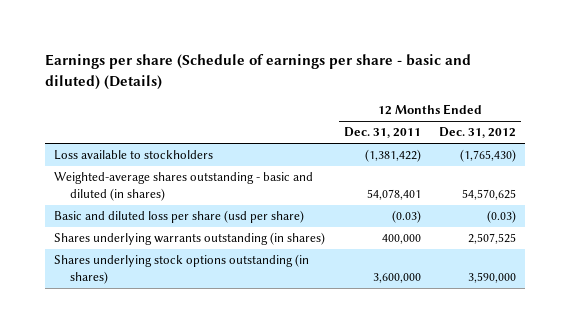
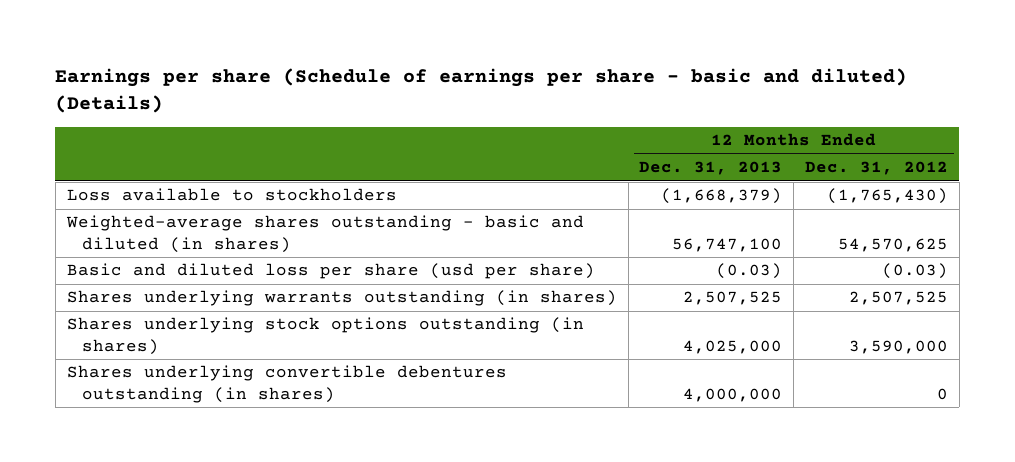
- | 12 Months Ended Dec. 31, 2011 | 12 Months Ended Dec. 31, 2012
+ | 12 Months Ended Dec. 31, 2013 | 12 Months Ended Dec. 31, 2012
+ Shares underlying convertible debentures outstanding (in shares) | 4,000,000 | 0

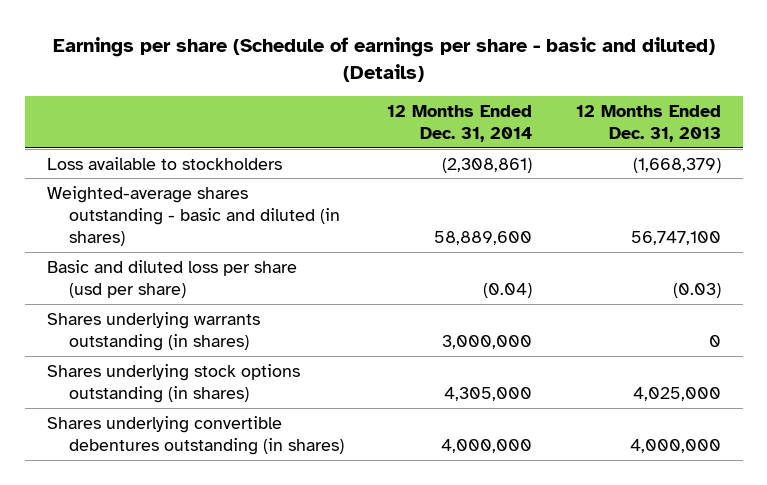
- | 12 Months Ended Dec. 31, 2013 | 12 Months Ended Dec. 31, 2012
+ | 12 Months Ended Dec. 31, 2014 | 12 Months Ended Dec. 31, 2013
- Shares underlying warrants outstanding (in shares) | 2,507,525 | 2,507,525
+ Shares underlying warrants outstanding (in shares) | 3,000,000 | 0

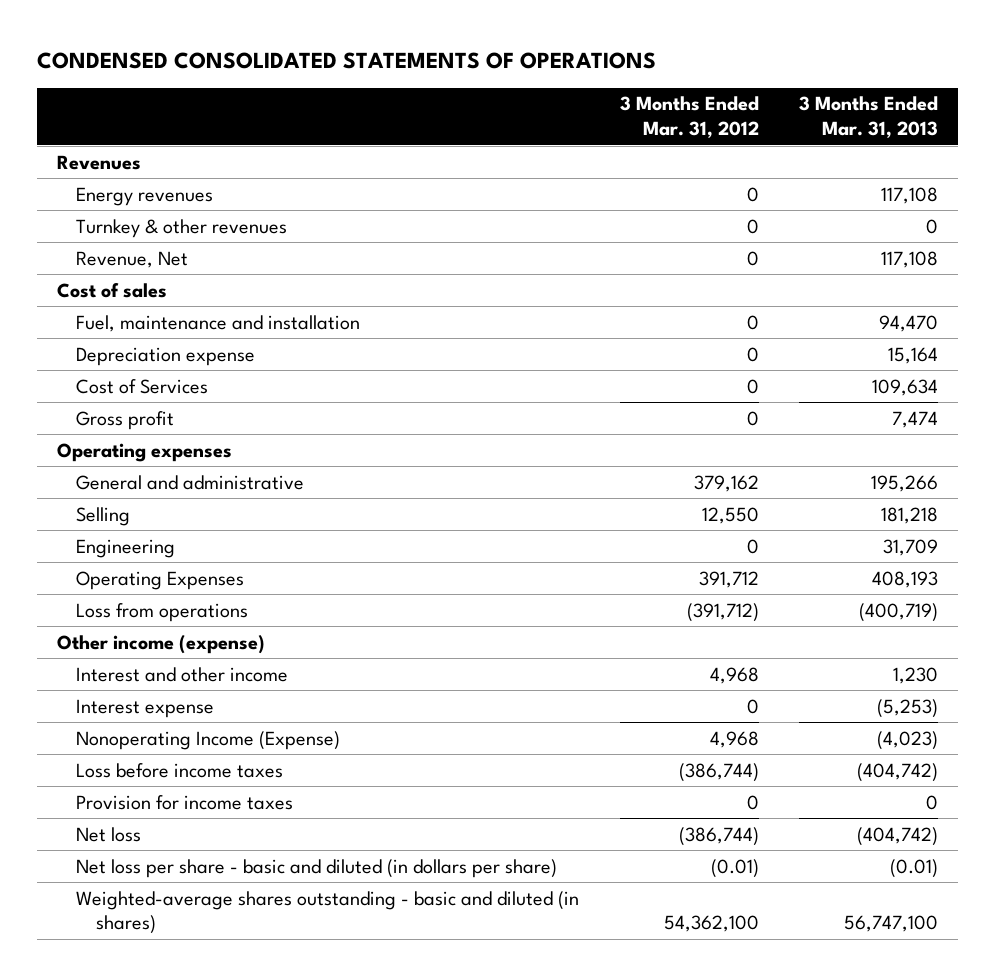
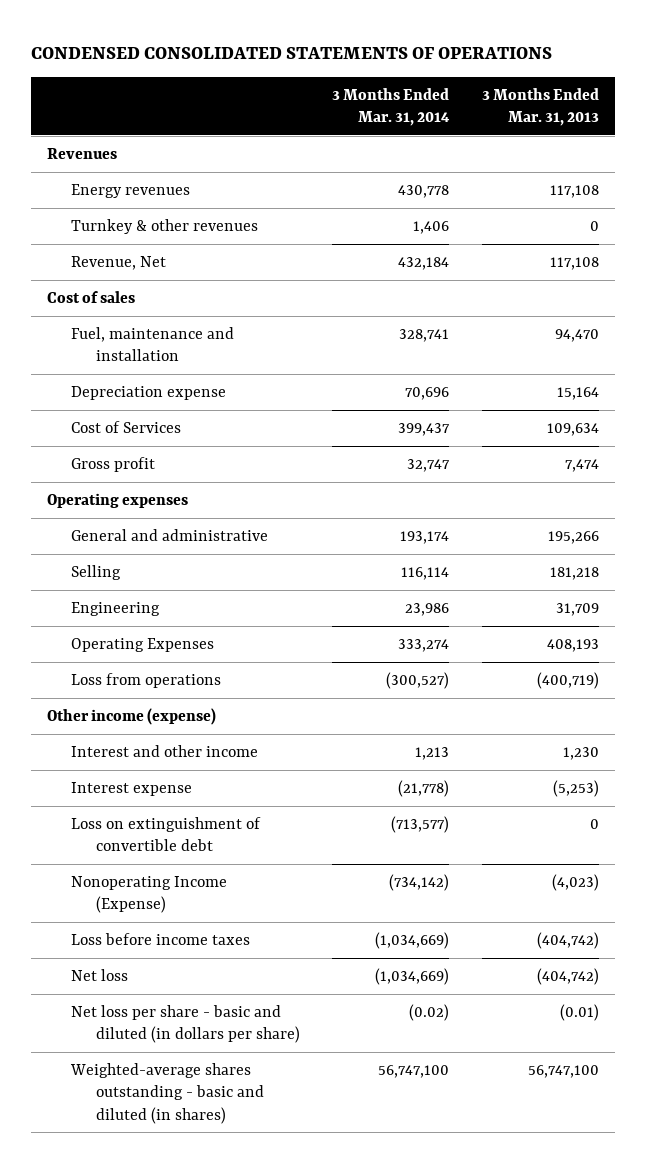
- | 3 Months Ended Mar. 31, 2012 | 3 Months Ended Mar. 31, 2013
+ | 3 Months Ended Mar. 31, 2014 | 3 Months Ended Mar. 31, 2013
+ Loss on extinguishment of convertible debt | (713,577) | 0
- Provision for income taxes | 0 | 0

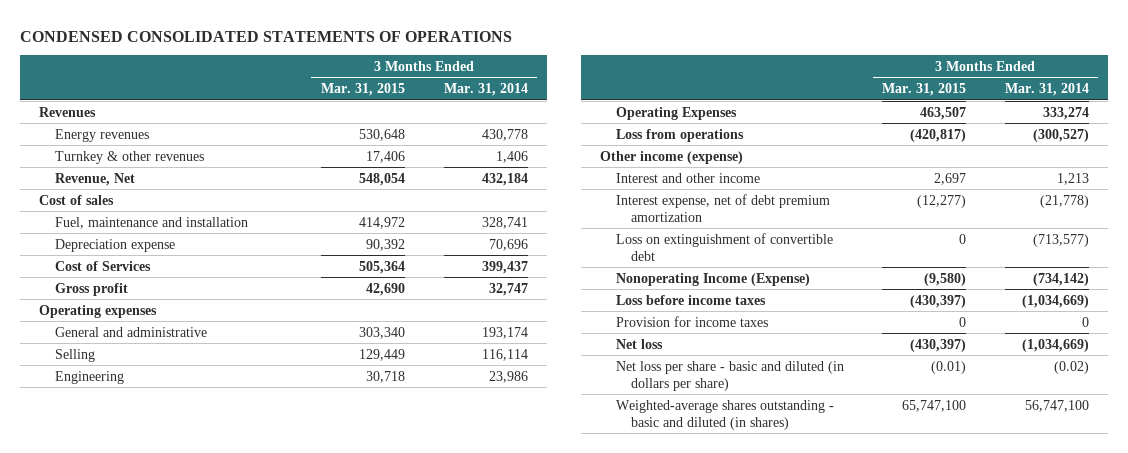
- | 3 Months Ended Mar. 31, 2014 | 3 Months Ended Mar. 31, 2013
+ | 3 Months Ended Mar. 31, 2015 | 3 Months Ended Mar. 31, 2014
- Interest expense | (21,778) | (5,253)
+ Interest expense, net of debt premium amortization | (12,277) | (21,778)
+ Provision for income taxes | 0 | 0

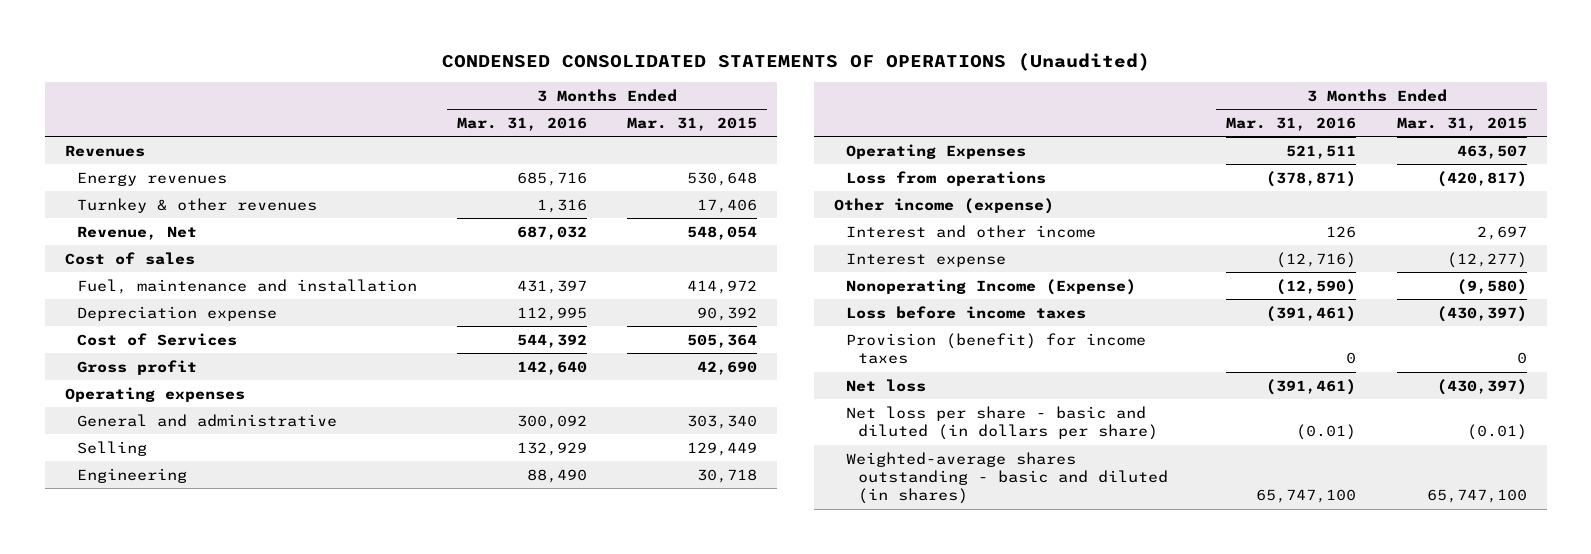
- CONDENSED CONSOLIDATED STATEMENTS OF OPERATIONS
+ CONDENSED CONSOLIDATED STATEMENTS OF OPERATIONS (Unaudited)
- | 3 Months Ended Mar. 31, 2015 | 3 Months Ended Mar. 31, 2014
+ | 3 Months Ended Mar. 31, 2016 | 3 Months Ended Mar. 31, 2015
- Interest expense, net of debt premium amortization | (12,277) | (21,778)
- Loss on extinguishment of convertible debt | 0 | (713,577)
+ Interest expense | (12,716) | (12,277)
- Provision for income taxes | 0 | 0
+ Provision (benefit) for income taxes | 0 | 0

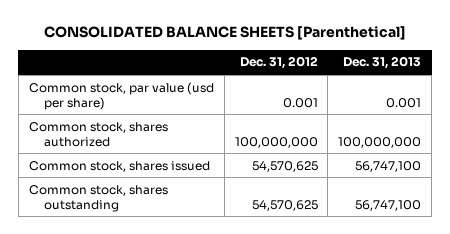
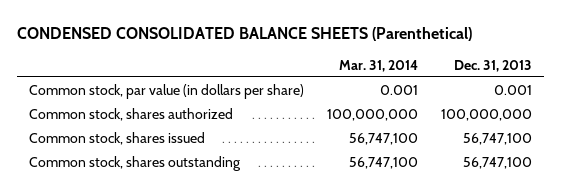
- CONSOLIDATED BALANCE SHEETS [Parenthetical]
+ CONDENSED CONSOLIDATED BALANCE SHEETS (Parenthetical)
- | Dec. 31, 2012 | Dec. 31, 2013
+ | Mar. 31, 2014 | Dec. 31, 2013
- Common stock, par value (usd per share) | 0.001 | 0.001
+ Common stock, par value (in dollars per share) | 0.001 | 0.001

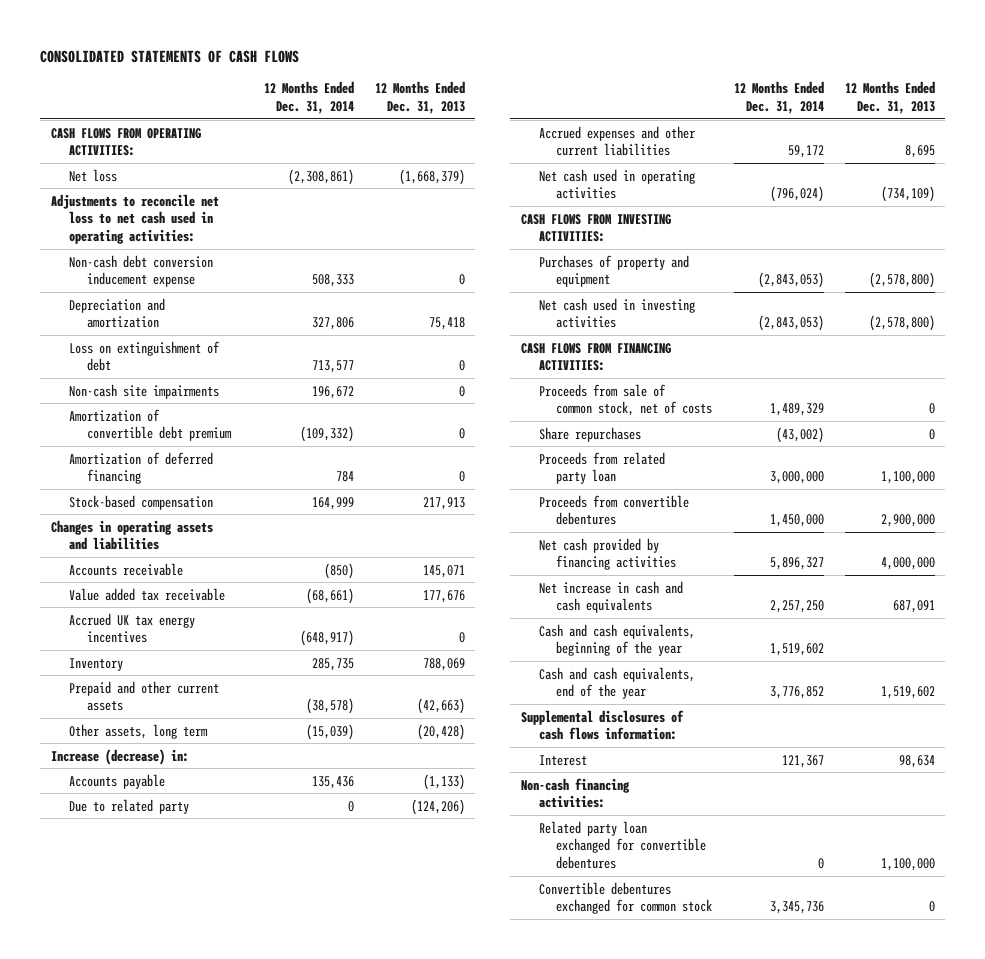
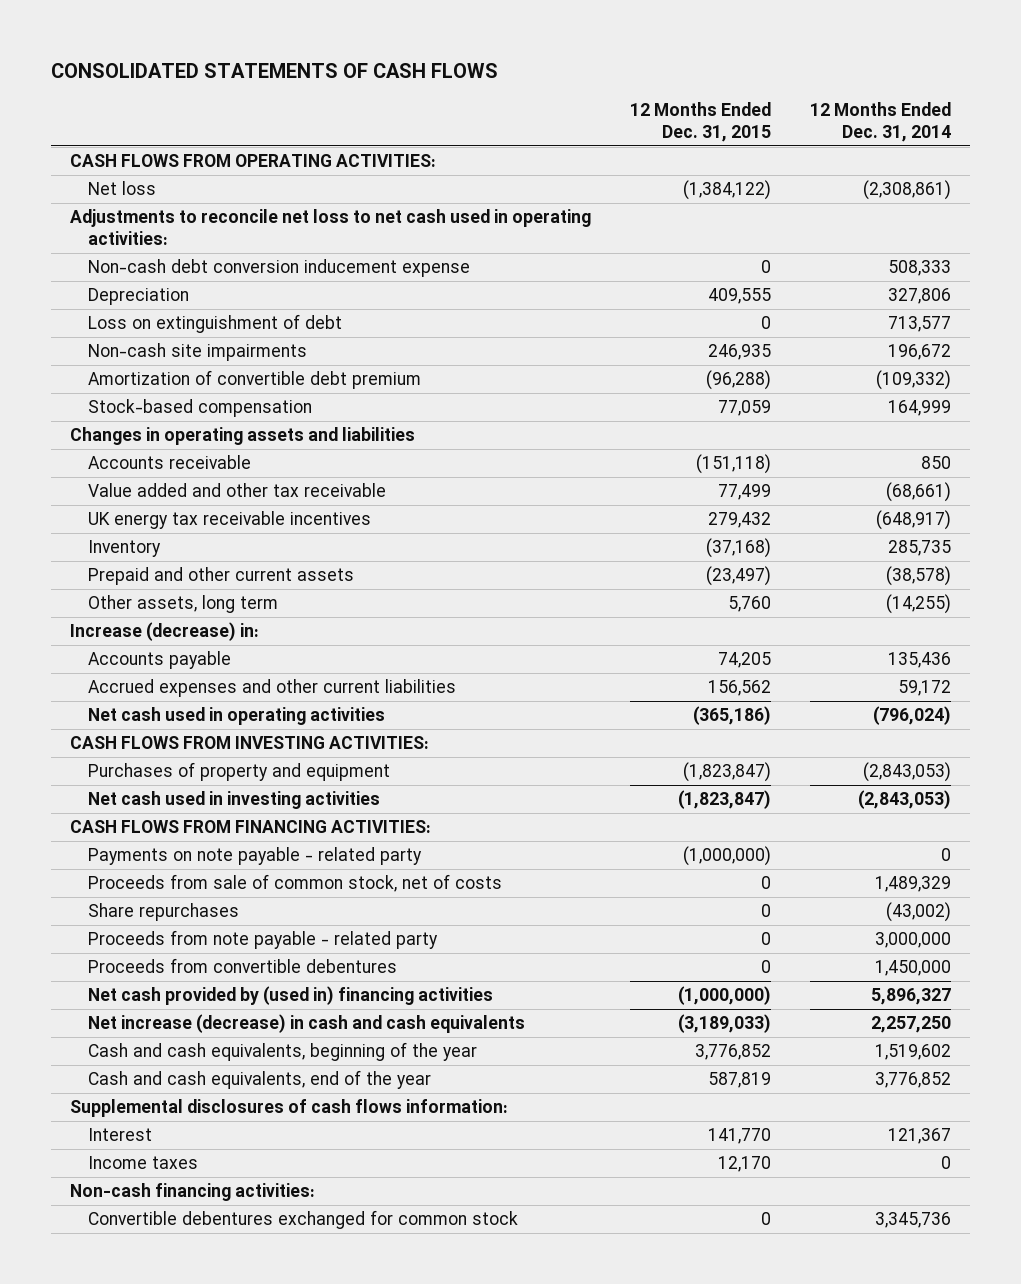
- | 12 Months Ended Dec. 31, 2014 | 12 Months Ended Dec. 31, 2013
+ | 12 Months Ended Dec. 31, 2015 | 12 Months Ended Dec. 31, 2014
- Depreciation and amortization | 327,806 | 75,418
+ Depreciation | 409,555 | 327,806
- Amortization of deferred financing | 784 | 0
- Accounts receivable | (850) | 145,071
- Value added tax receivable | (68,661) | 177,676
- Accrued UK tax energy incentives | (648,917) | 0
+ Accounts receivable | (151,118) | 850
+ Value added and other tax receivable | 77,499 | (68,661)
+ UK energy tax receivable incentives | 279,432 | (648,917)
- Other assets, long term | (15,039) | (20,428)
+ Other assets, long term | 5,760 | (14,255)
- Due to related party | 0 | (124,206)
+ Payments on note payable - related party | (1,000,000) | 0
- Proceeds from related party loan | 3,000,000 | 1,100,000
+ Proceeds from note payable - related party | 0 | 3,000,000
- Net cash provided by financing activities | 5,896,327 | 4,000,000
- Net increase in cash and cash equivalents | 2,257,250 | 687,091
+ Net cash provided by (used in) financing activities | (1,000,000) | 5,896,327
+ Net increase (decrease) in cash and cash equivalents | (3,189,033) | 2,257,250
+ Income taxes | 12,170 | 0
- Related party loan exchanged for convertible debentures | 0 | 1,100,000

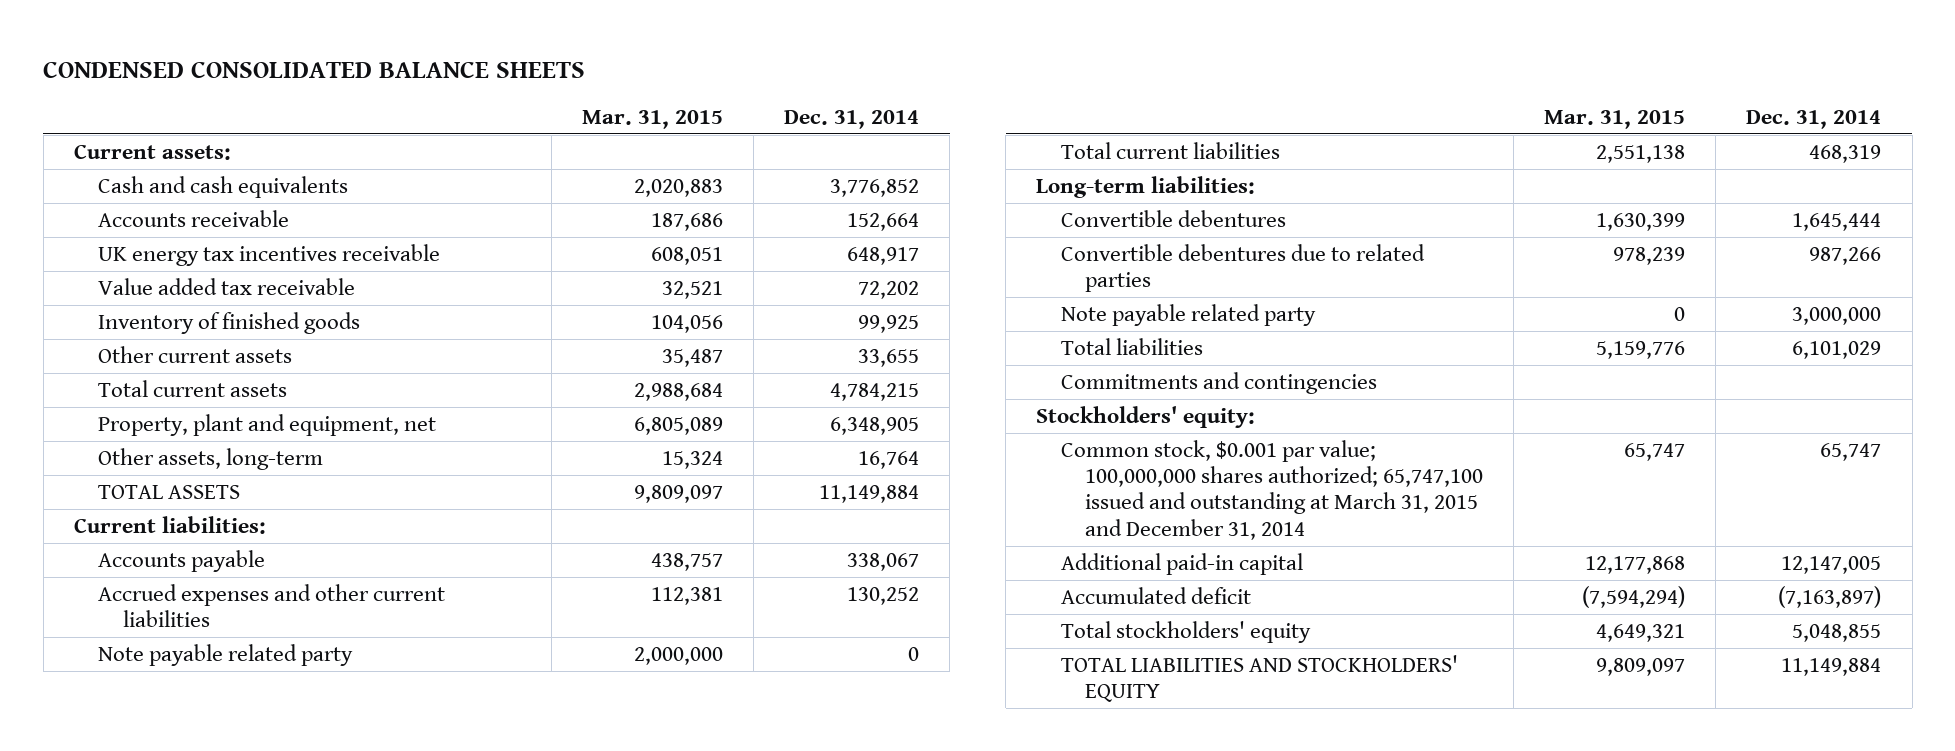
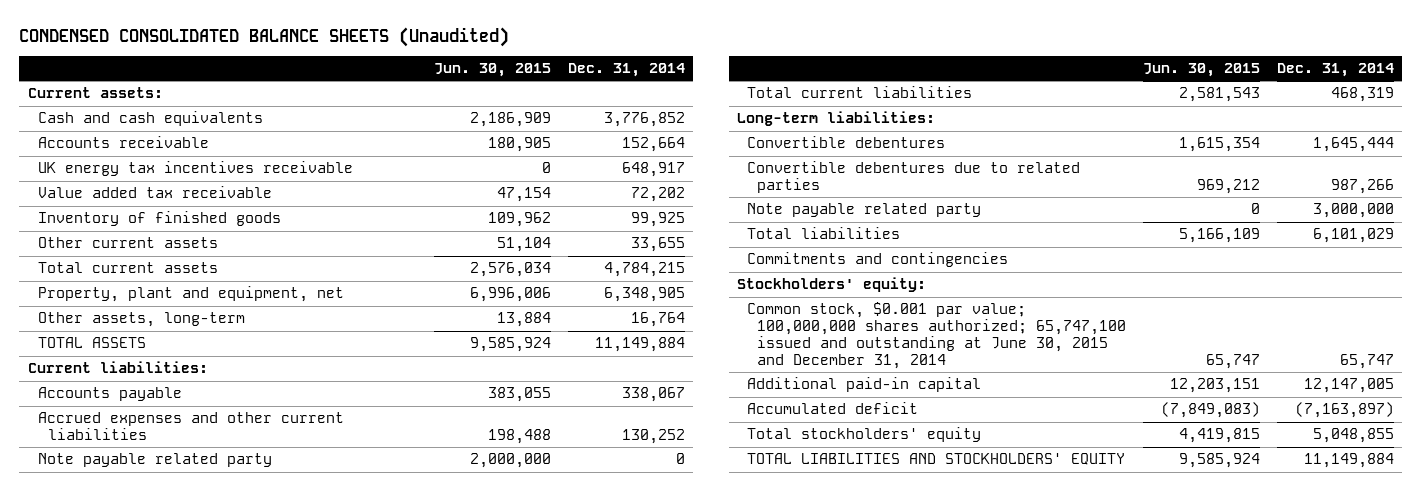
- CONDENSED CONSOLIDATED BALANCE SHEETS
+ CONDENSED CONSOLIDATED BALANCE SHEETS (Unaudited)
- | Mar. 31, 2015 | Dec. 31, 2014
+ | Jun. 30, 2015 | Dec. 31, 2014
- Common stock, $0.001 par value; 100,000,000 shares authorized; 65,747,100 issued and outstanding at March 31, 2015 and December 31, 2014 | 65,747 | 65,747
+ Common stock, $0.001 par value; 100,000,000 shares authorized; 65,747,100 issued and outstanding at June 30, 2015 and December 31, 2014 | 65,747 | 65,747

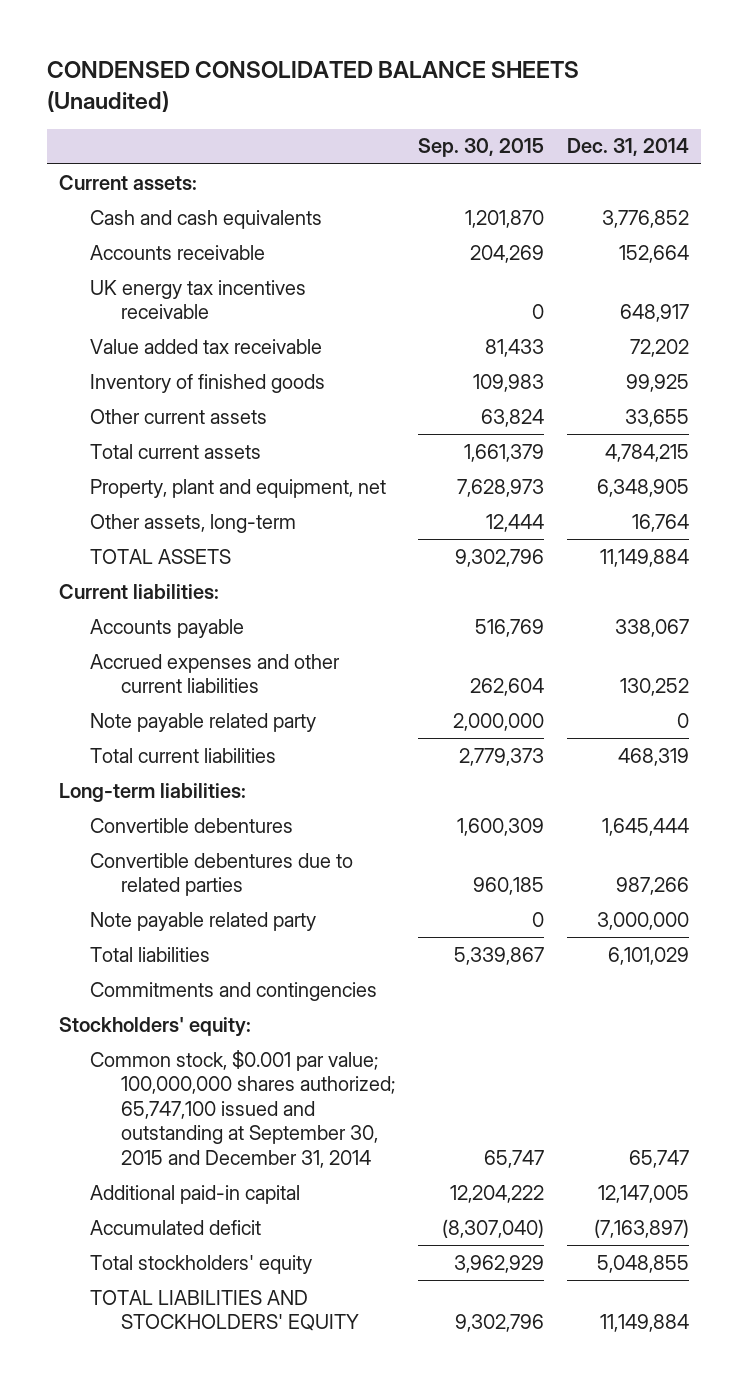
- | Jun. 30, 2015 | Dec. 31, 2014
+ | Sep. 30, 2015 | Dec. 31, 2014
- Common stock, $0.001 par value; 100,000,000 shares authorized; 65,747,100 issued and outstanding at June 30, 2015 and December 31, 2014 | 65,747 | 65,747
+ Common stock, $0.001 par value; 100,000,000 shares authorized; 65,747,100 issued and outstanding at September 30, 2015 and December 31, 2014 | 65,747 | 65,747

